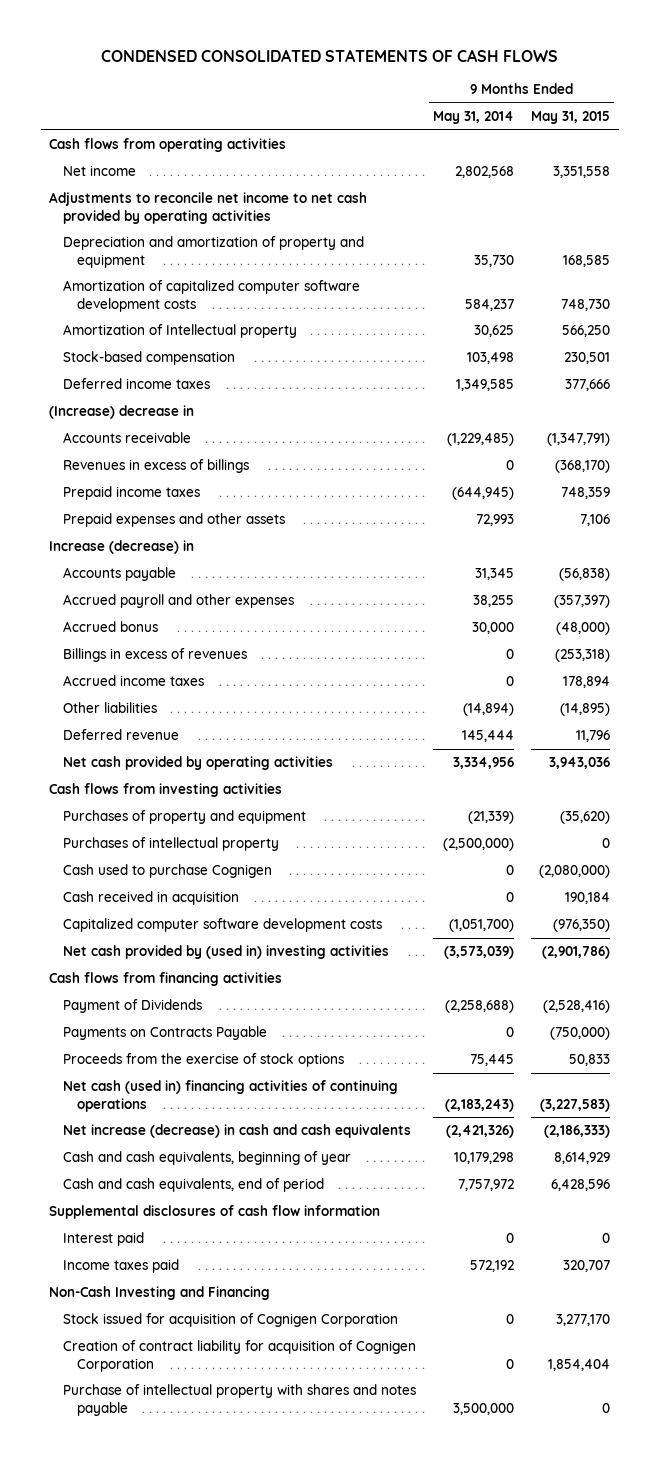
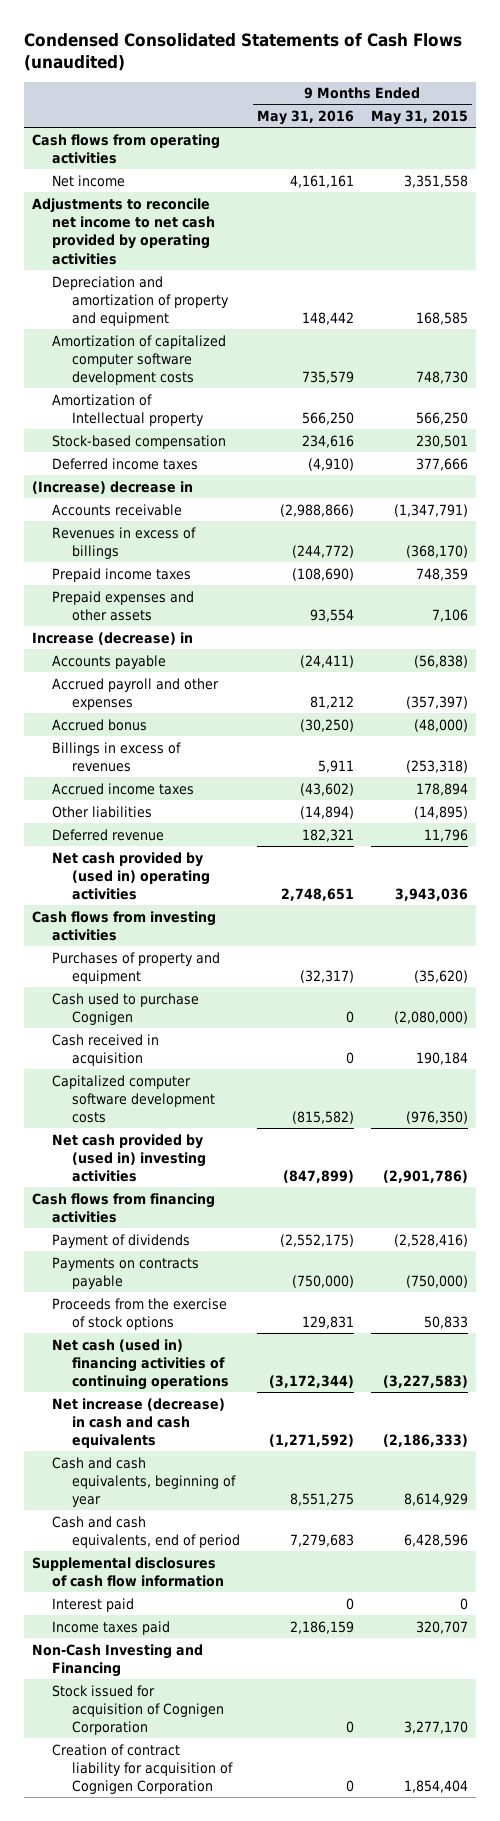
- CONDENSED CONSOLIDATED STATEMENTS OF CASH FLOWS
+ Condensed Consolidated Statements of Cash Flows (unaudited)
- | 9 Months Ended May 31, 2014 | 9 Months Ended May 31, 2015
+ | 9 Months Ended May 31, 2016 | 9 Months Ended May 31, 2015
- Net cash provided by operating activities | 3,334,956 | 3,943,036
+ Net cash provided by (used in) operating activities | 2,748,651 | 3,943,036
- Purchases of intellectual property | (2,500,000) | 0
- Payment of Dividends | (2,258,688) | (2,528,416)
- Payments on Contracts Payable | 0 | (750,000)
+ Payment of dividends | (2,552,175) | (2,528,416)
+ Payments on contracts payable | (750,000) | (750,000)
- Purchase of intellectual property with shares and notes payable | 3,500,000 | 0

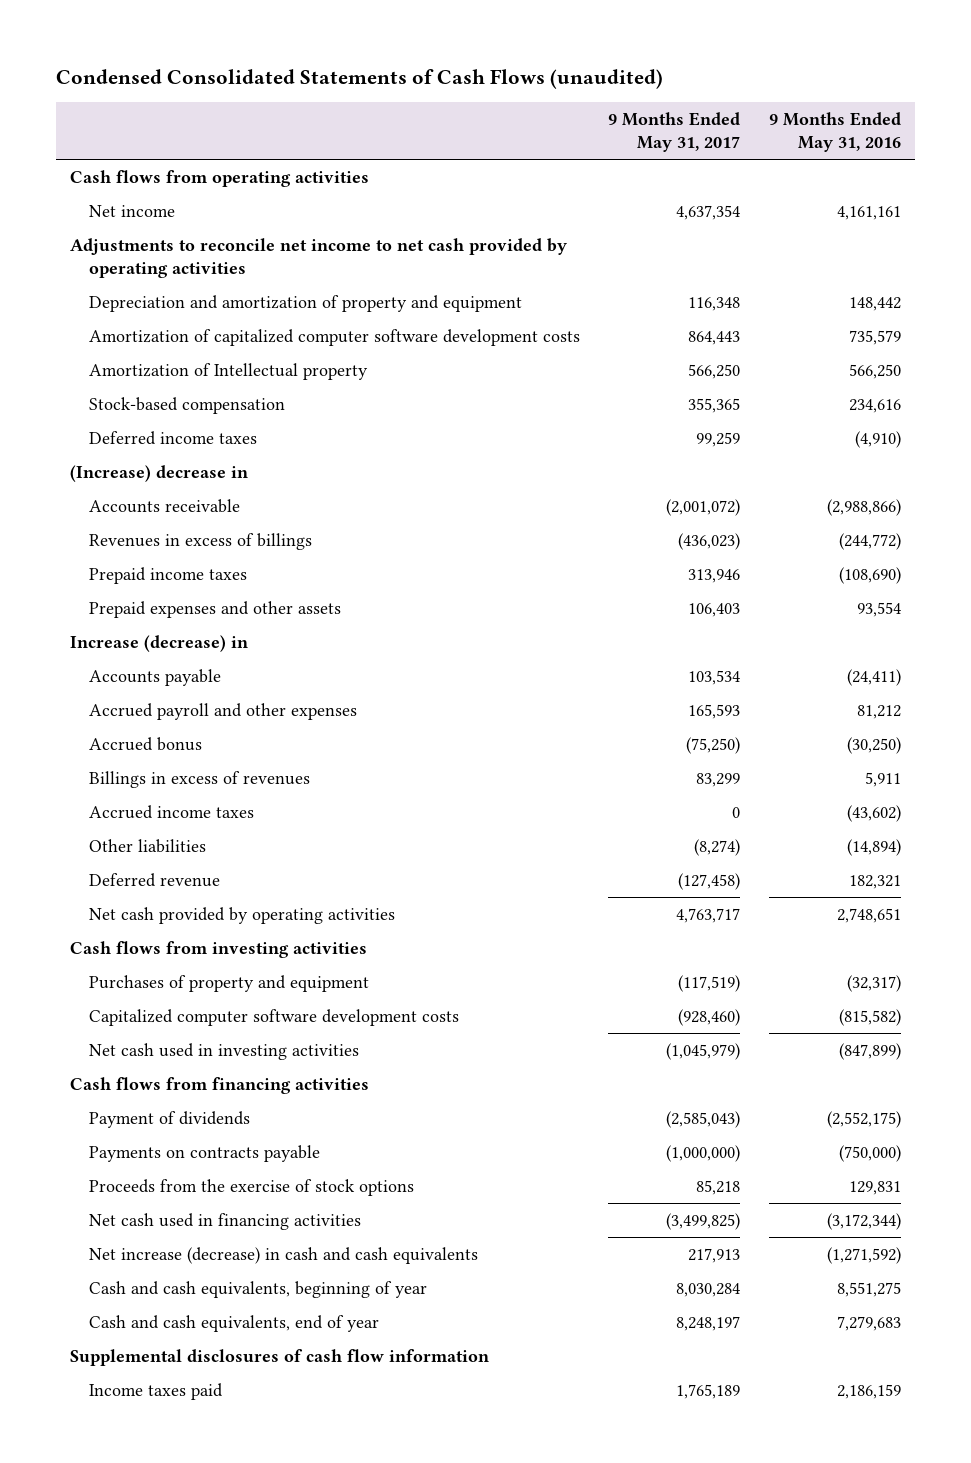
- | 9 Months Ended May 31, 2016 | 9 Months Ended May 31, 2015
+ | 9 Months Ended May 31, 2017 | 9 Months Ended May 31, 2016
- Net cash provided by (used in) operating activities | 2,748,651 | 3,943,036
+ Net cash provided by operating activities | 4,763,717 | 2,748,651
- Cash used to purchase Cognigen | 0 | (2,080,000)
- Cash received in acquisition | 0 | 190,184
- Net cash provided by (used in) investing activities | (847,899) | (2,901,786)
+ Net cash used in investing activities | (1,045,979) | (847,899)
- Net cash (used in) financing activities of continuing operations | (3,172,344) | (3,227,583)
+ Net cash used in financing activities | (3,499,825) | (3,172,344)
- Cash and cash equivalents, end of period | 7,279,683 | 6,428,596
+ Cash and cash equivalents, end of year | 8,248,197 | 7,279,683
- Interest paid | 0 | 0
- Non-Cash Investing and Financing
- Stock issued for acquisition of Cognigen Corporation | 0 | 3,277,170
- Creation of contract liability for acquisition of Cognigen Corporation | 0 | 1,854,404

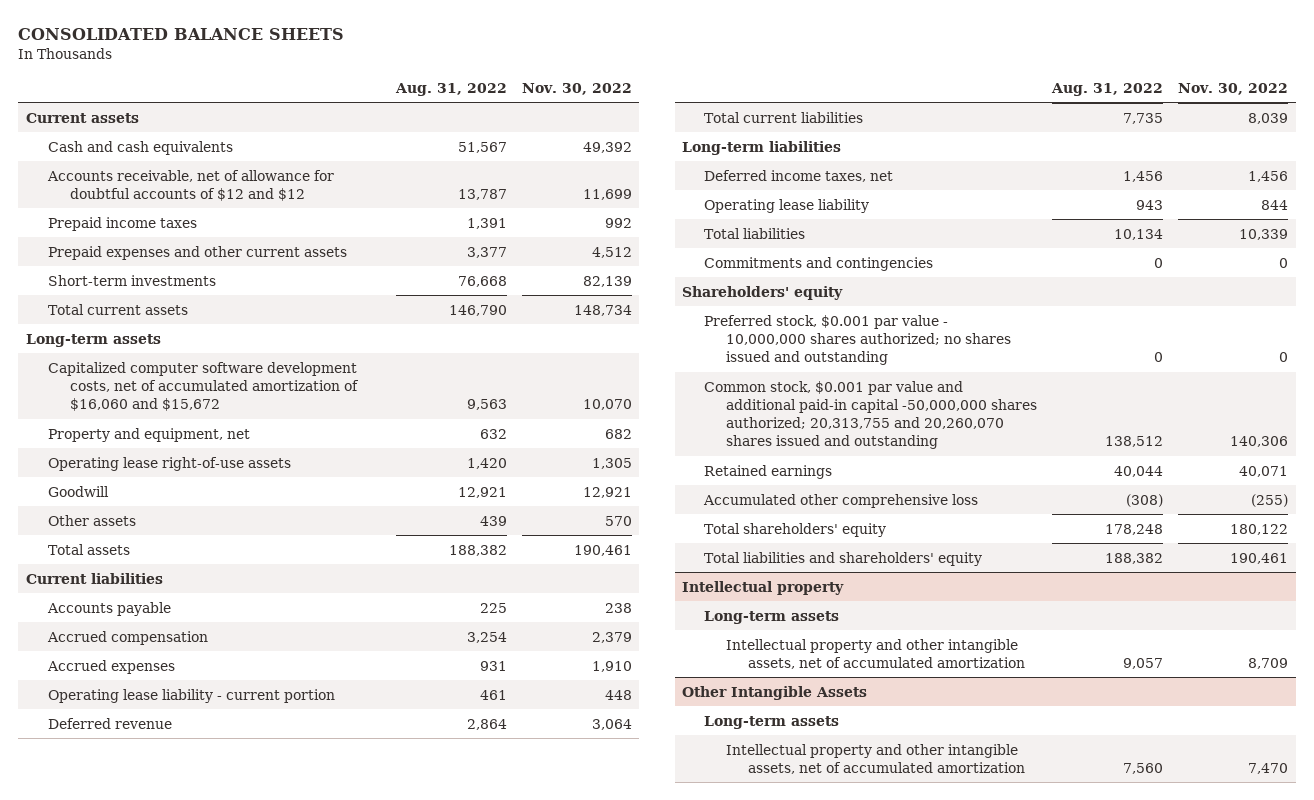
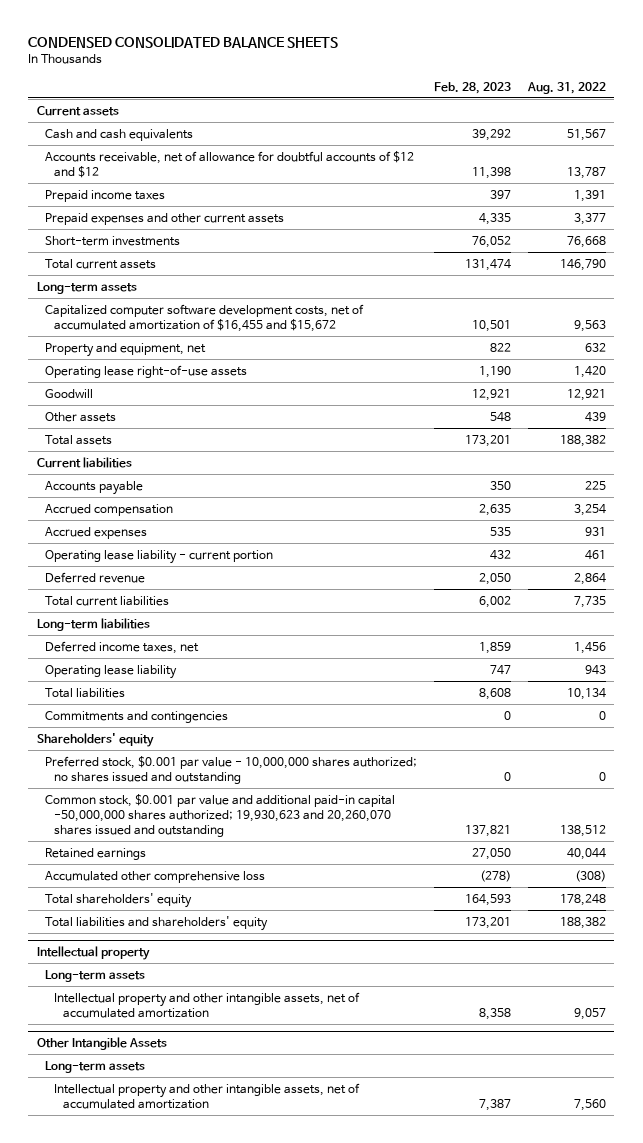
- CONSOLIDATED BALANCE SHEETS
+ CONDENSED CONSOLIDATED BALANCE SHEETS
- | Aug. 31, 2022 | Nov. 30, 2022
+ | Feb. 28, 2023 | Aug. 31, 2022
- Capitalized computer software development costs, net of accumulated amortization of $16,060 and $15,672 | 9,563 | 10,070
+ Capitalized computer software development costs, net of accumulated amortization of $16,455 and $15,672 | 10,501 | 9,563
- Common stock, $0.001 par value and additional paid-in capital -50,000,000 shares authorized; 20,313,755 and 20,260,070 shares issued and outstanding | 138,512 | 140,306
+ Common stock, $0.001 par value and additional paid-in capital -50,000,000 shares authorized; 19,930,623 and 20,260,070 shares issued and outstanding | 137,821 | 138,512

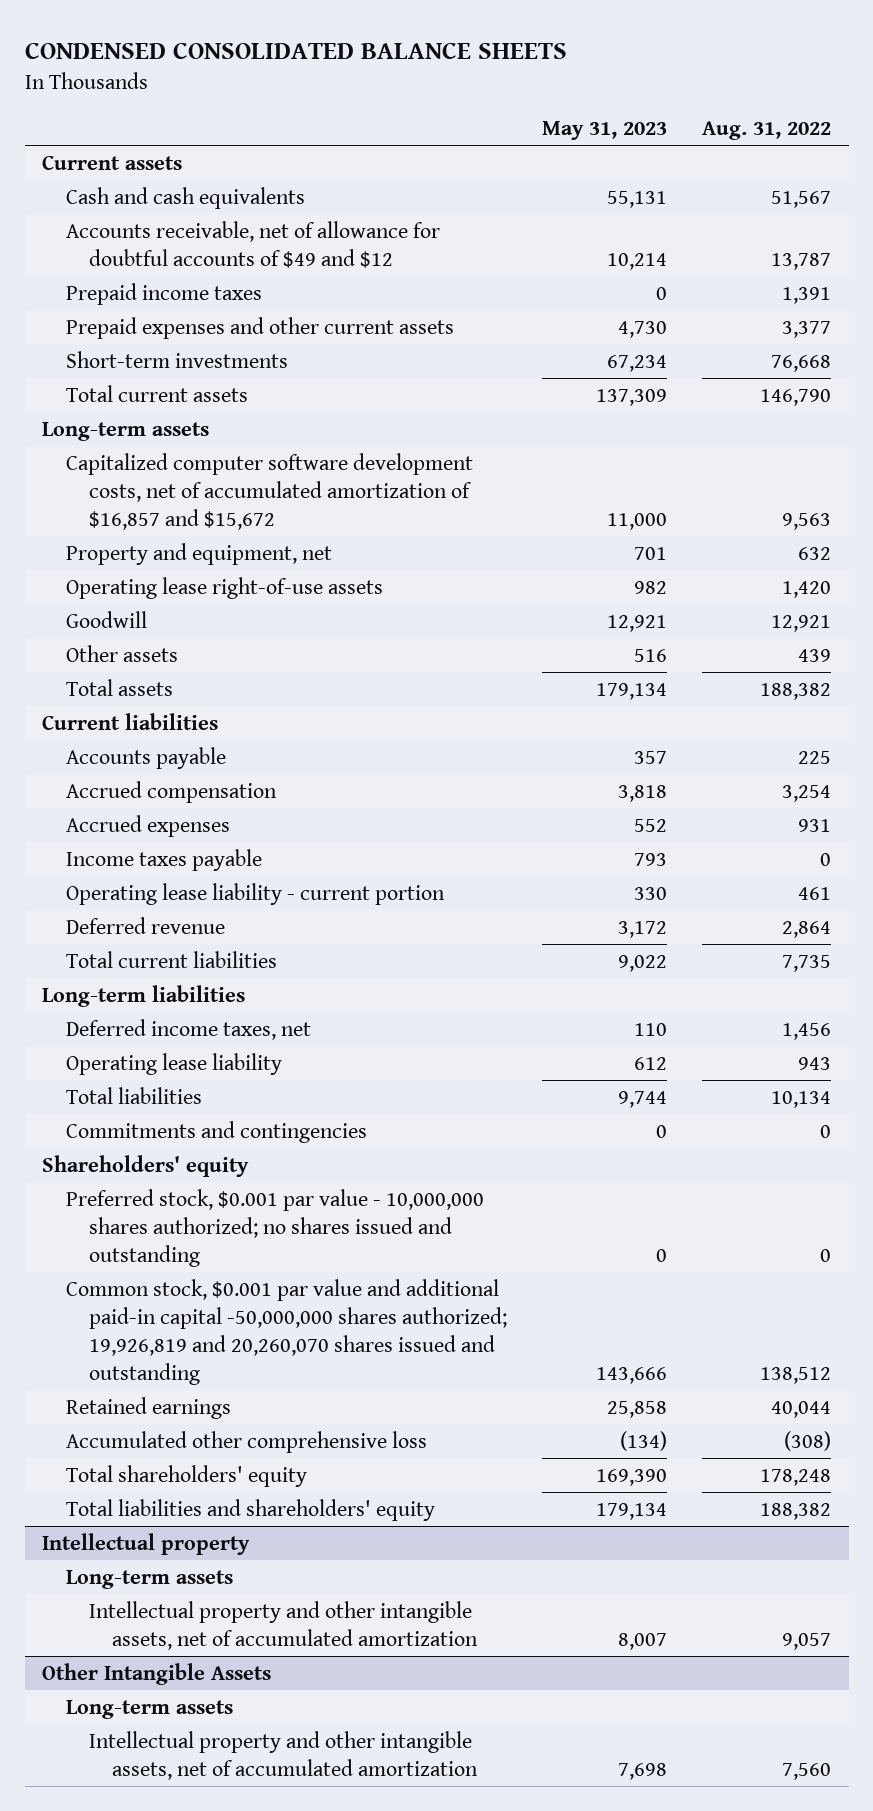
- | Feb. 28, 2023 | Aug. 31, 2022
+ | May 31, 2023 | Aug. 31, 2022
- Accounts receivable, net of allowance for doubtful accounts of $12 and $12 | 11,398 | 13,787
+ Accounts receivable, net of allowance for doubtful accounts of $49 and $12 | 10,214 | 13,787
- Capitalized computer software development costs, net of accumulated amortization of $16,455 and $15,672 | 10,501 | 9,563
+ Capitalized computer software development costs, net of accumulated amortization of $16,857 and $15,672 | 11,000 | 9,563
+ Income taxes payable | 793 | 0
- Common stock, $0.001 par value and additional paid-in capital -50,000,000 shares authorized; 19,930,623 and 20,260,070 shares issued and outstanding | 137,821 | 138,512
+ Common stock, $0.001 par value and additional paid-in capital -50,000,000 shares authorized; 19,926,819 and 20,260,070 shares issued and outstanding | 143,666 | 138,512

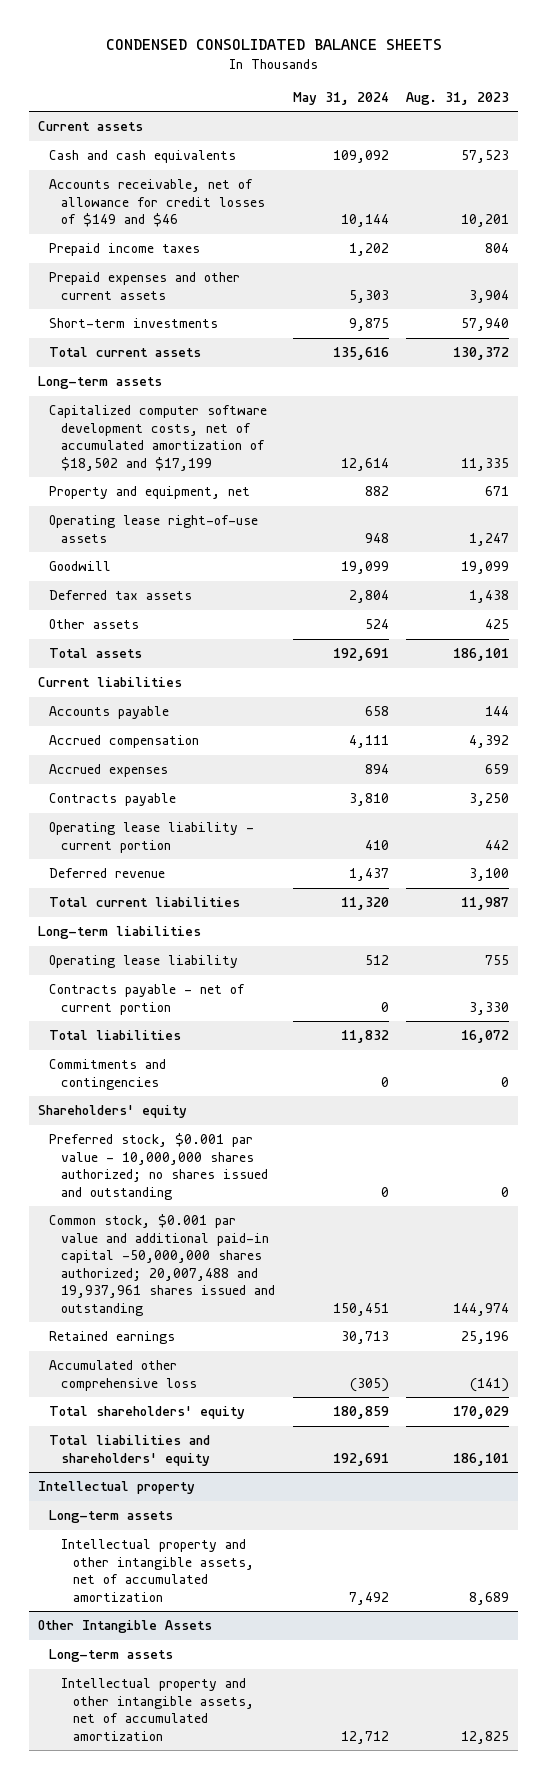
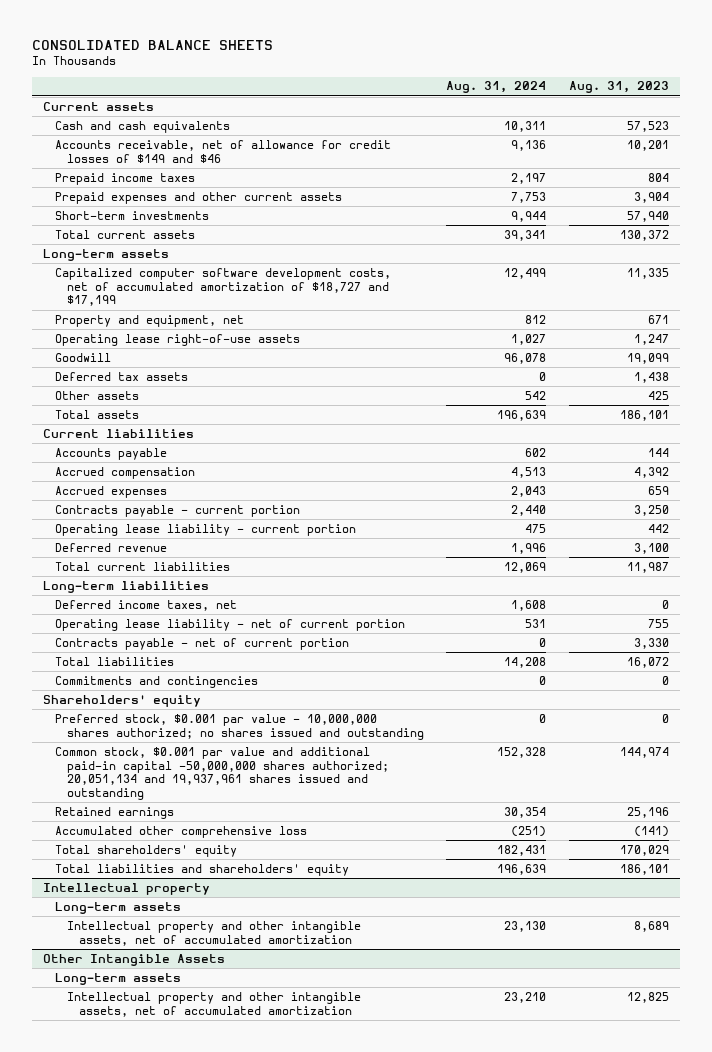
- CONDENSED CONSOLIDATED BALANCE SHEETS
+ CONSOLIDATED BALANCE SHEETS
- | May 31, 2024 | Aug. 31, 2023
+ | Aug. 31, 2024 | Aug. 31, 2023
- Capitalized computer software development costs, net of accumulated amortization of $18,502 and $17,199 | 12,614 | 11,335
+ Capitalized computer software development costs, net of accumulated amortization of $18,727 and $17,199 | 12,499 | 11,335
- Contracts payable | 3,810 | 3,250
+ Contracts payable - current portion | 2,440 | 3,250
- Operating lease liability | 512 | 755
+ Deferred income taxes, net | 1,608 | 0
+ Operating lease liability - net of current portion | 531 | 755
- Common stock, $0.001 par value and additional paid-in capital -50,000,000 shares authorized; 20,007,488 and 19,937,961 shares issued and outstanding | 150,451 | 144,974
+ Common stock, $0.001 par value and additional paid-in capital -50,000,000 shares authorized; 20,051,134 and 19,937,961 shares issued and outstanding | 152,328 | 144,974

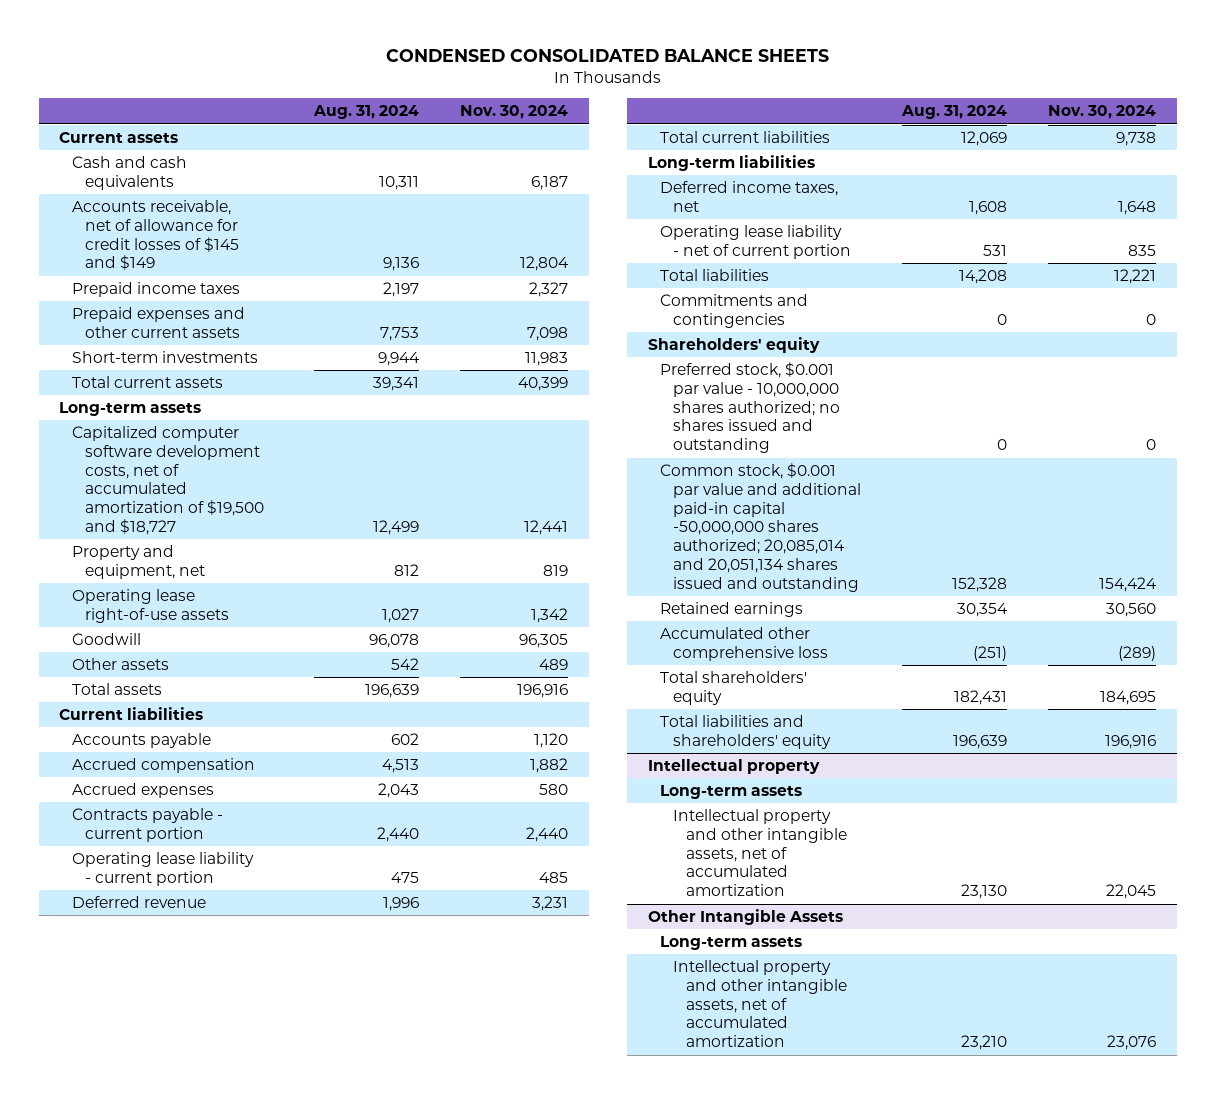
- CONSOLIDATED BALANCE SHEETS
+ CONDENSED CONSOLIDATED BALANCE SHEETS
- | Aug. 31, 2024 | Aug. 31, 2023
+ | Aug. 31, 2024 | Nov. 30, 2024
- Accounts receivable, net of allowance for credit losses of $149 and $46 | 9,136 | 10,201
+ Accounts receivable, net of allowance for credit losses of $145 and $149 | 9,136 | 12,804
- Capitalized computer software development costs, net of accumulated amortization of $18,727 and $17,199 | 12,499 | 11,335
+ Capitalized computer software development costs, net of accumulated amortization of $19,500 and $18,727 | 12,499 | 12,441
- Deferred tax assets | 0 | 1,438
- Contracts payable - net of current portion | 0 | 3,330
- Common stock, $0.001 par value and additional paid-in capital -50,000,000 shares authorized; 20,051,134 and 19,937,961 shares issued and outstanding | 152,328 | 144,974
+ Common stock, $0.001 par value and additional paid-in capital -50,000,000 shares authorized; 20,085,014 and 20,051,134 shares issued and outstanding | 152,328 | 154,424

